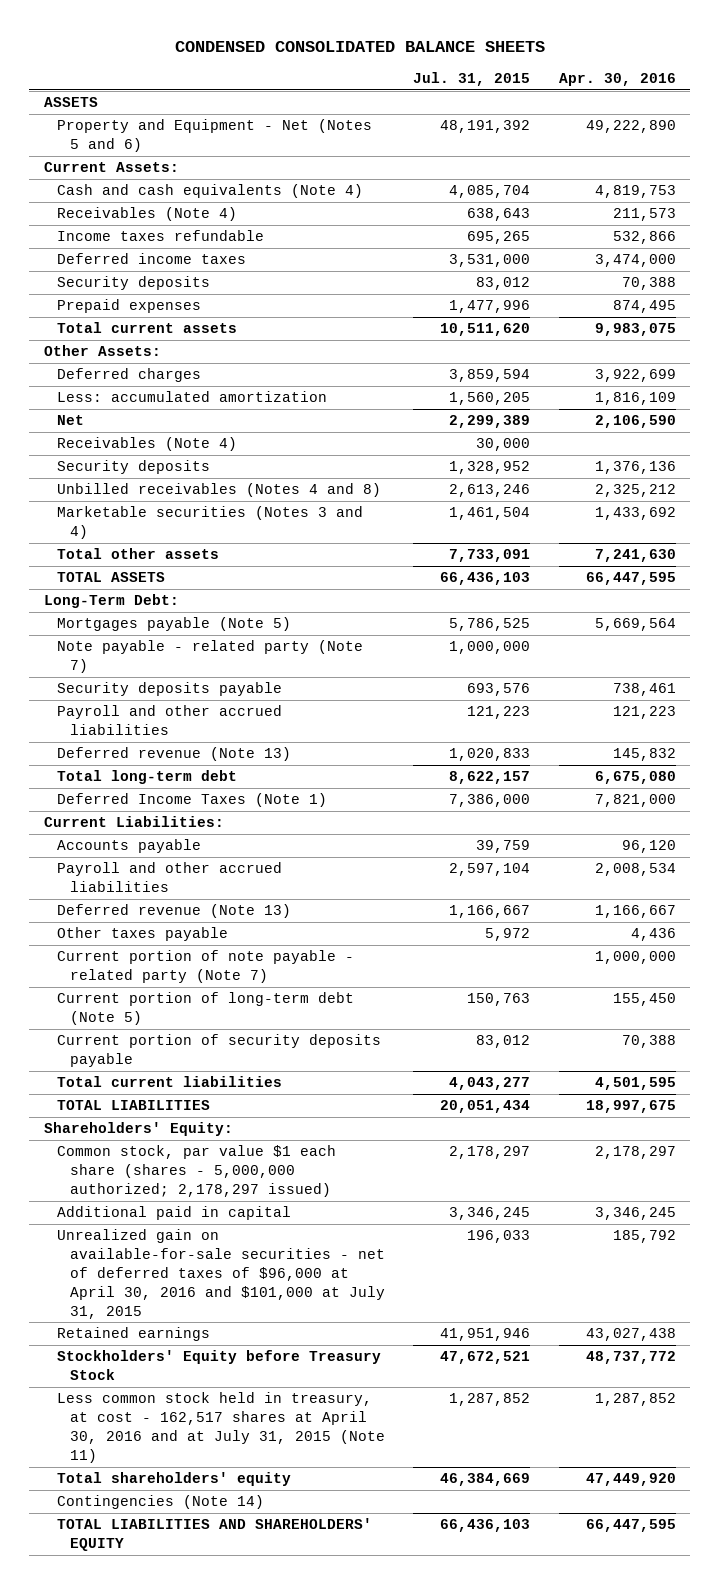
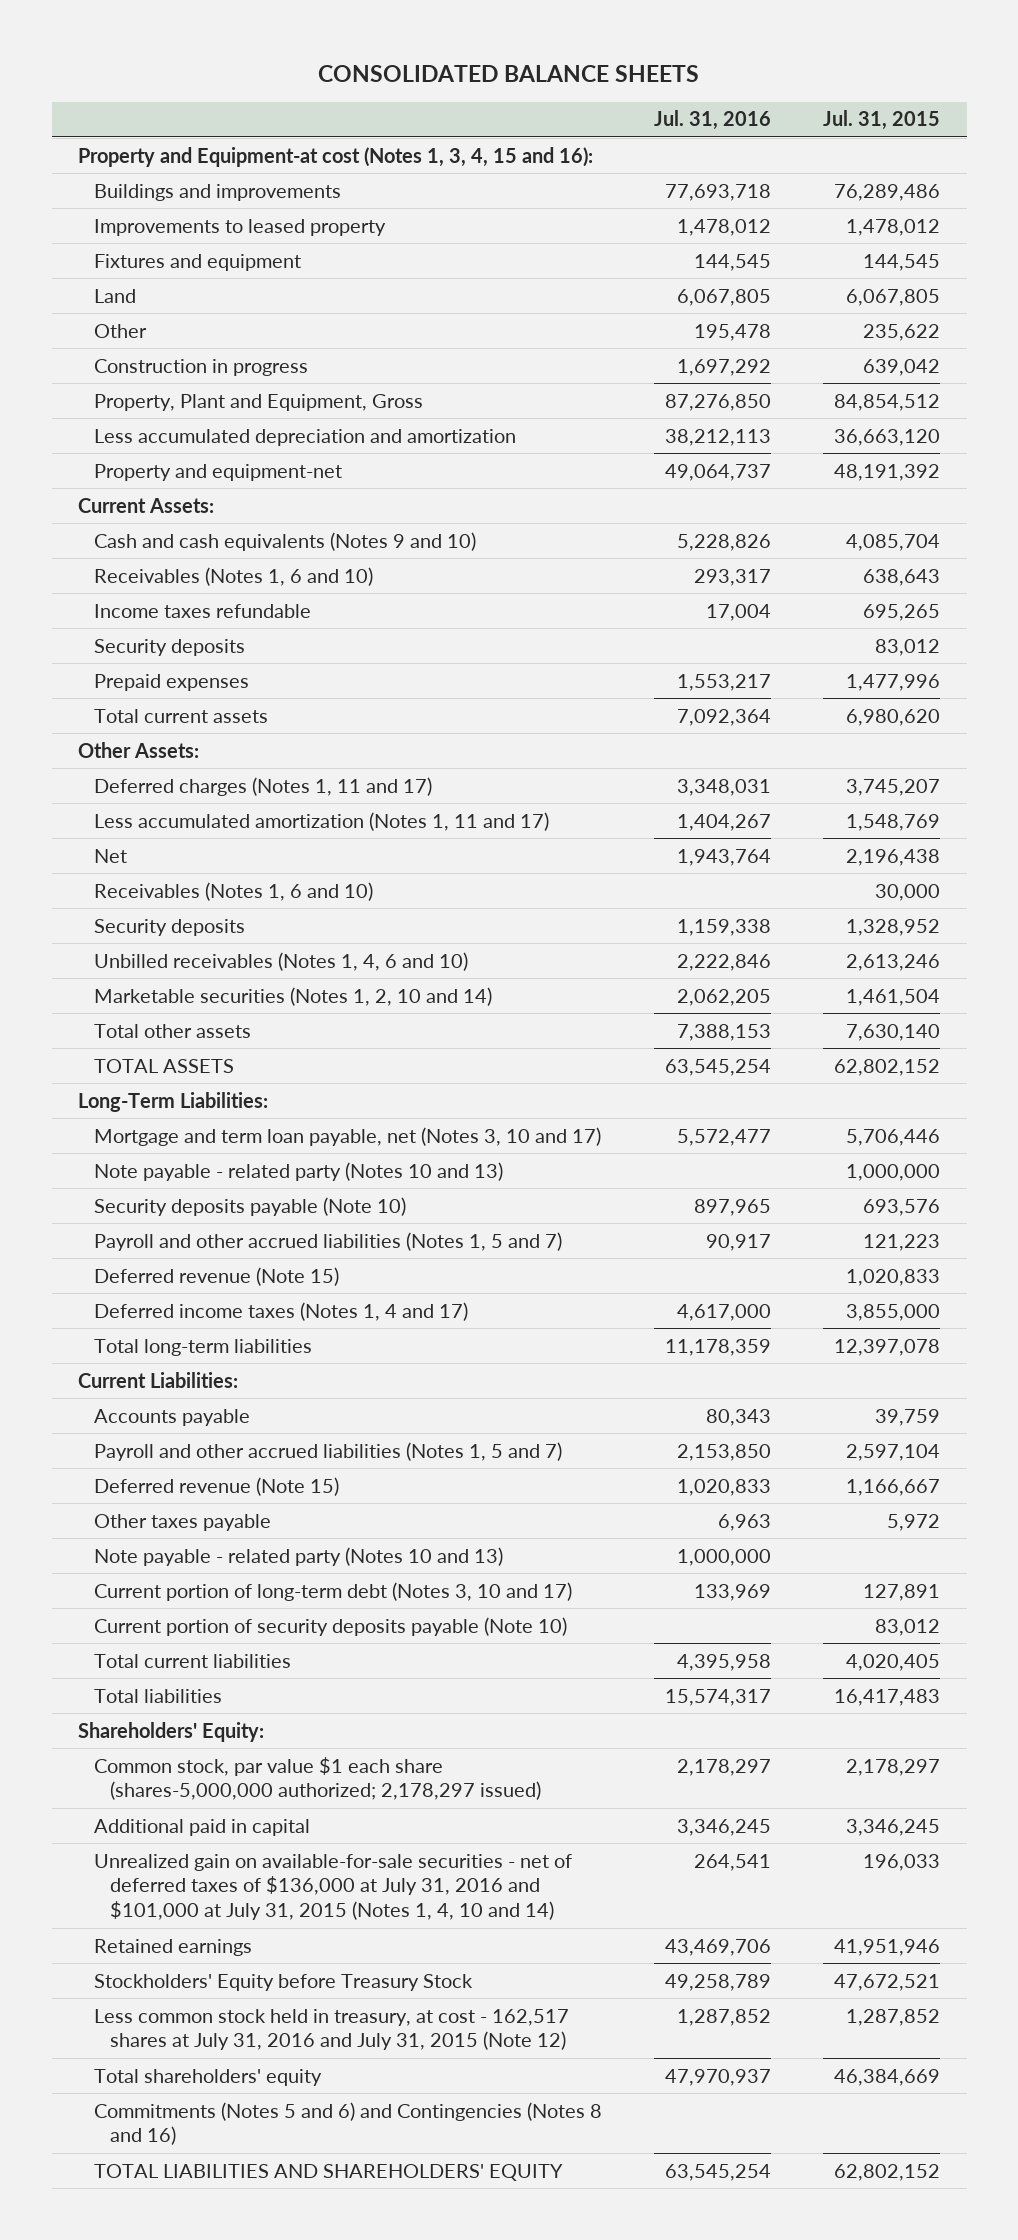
- CONDENSED CONSOLIDATED BALANCE SHEETS
+ CONSOLIDATED BALANCE SHEETS
- | Jul. 31, 2015 | Apr. 30, 2016
+ | Jul. 31, 2016 | Jul. 31, 2015
- ASSETS
- Property and Equipment - Net (Notes 5 and 6) | 48,191,392 | 49,222,890
+ Property and Equipment-at cost (Notes 1, 3, 4, 15 and 16):
+ Buildings and improvements | 77,693,718 | 76,289,486
+ Improvements to leased property | 1,478,012 | 1,478,012
+ Fixtures and equipment | 144,545 | 144,545
+ Land | 6,067,805 | 6,067,805
+ Other | 195,478 | 235,622
+ Construction in progress | 1,697,292 | 639,042
+ Property, Plant and Equipment, Gross | 87,276,850 | 84,854,512
+ Less accumulated depreciation and amortization | 38,212,113 | 36,663,120
+ Property and equipment-net | 49,064,737 | 48,191,392
- Cash and cash equivalents (Note 4) | 4,085,704 | 4,819,753
- Receivables (Note 4) | 638,643 | 211,573
+ Cash and cash equivalents (Notes 9 and 10) | 5,228,826 | 4,085,704
+ Receivables (Notes 1, 6 and 10) | 293,317 | 638,643
- Deferred income taxes | 3,531,000 | 3,474,000
- Total current assets | 10,511,620 | 9,983,075
+ Total current assets | 7,092,364 | 6,980,620
- Deferred charges | 3,859,594 | 3,922,699
- Less: accumulated amortization | 1,560,205 | 1,816,109
- Net | 2,299,389 | 2,106,590
- Receivables (Note 4) | 30,000 |
+ Deferred charges (Notes 1, 11 and 17) | 3,348,031 | 3,745,207
+ Less accumulated amortization (Notes 1, 11 and 17) | 1,404,267 | 1,548,769
+ Net | 1,943,764 | 2,196,438
+ Receivables (Notes 1, 6 and 10) | | 30,000
- Unbilled receivables (Notes 4 and 8) | 2,613,246 | 2,325,212
- Marketable securities (Notes 3 and 4) | 1,461,504 | 1,433,692
- Total other assets | 7,733,091 | 7,241,630
- TOTAL ASSETS | 66,436,103 | 66,447,595
- Long-Term Debt:
- Mortgages payable (Note 5) | 5,786,525 | 5,669,564
- Note payable - related party (Note 7) | 1,000,000 |
- Security deposits payable | 693,576 | 738,461
- Payroll and other accrued liabilities | 121,223 | 121,223
- Deferred revenue (Note 13) | 1,020,833 | 145,832
- Total long-term debt | 8,622,157 | 6,675,080
- Deferred Income Taxes (Note 1) | 7,386,000 | 7,821,000
+ Unbilled receivables (Notes 1, 4, 6 and 10) | 2,222,846 | 2,613,246
+ Marketable securities (Notes 1, 2, 10 and 14) | 2,062,205 | 1,461,504
+ Total other assets | 7,388,153 | 7,630,140
+ TOTAL ASSETS | 63,545,254 | 62,802,152
+ Long-Term Liabilities:
+ Mortgage and term loan payable, net (Notes 3, 10 and 17) | 5,572,477 | 5,706,446
+ Note payable - related party (Notes 10 and 13) | | 1,000,000
+ Security deposits payable (Note 10) | 897,965 | 693,576
+ Payroll and other accrued liabilities (Notes 1, 5 and 7) | 90,917 | 121,223
+ Deferred revenue (Note 15) | | 1,020,833
+ Deferred income taxes (Notes 1, 4 and 17) | 4,617,000 | 3,855,000
+ Total long-term liabilities | 11,178,359 | 12,397,078
- Payroll and other accrued liabilities | 2,597,104 | 2,008,534
- Deferred revenue (Note 13) | 1,166,667 | 1,166,667
+ Payroll and other accrued liabilities (Notes 1, 5 and 7) | 2,153,850 | 2,597,104
+ Deferred revenue (Note 15) | 1,020,833 | 1,166,667
- Current portion of note payable - related party (Note 7) | | 1,000,000
- Current portion of long-term debt (Note 5) | 150,763 | 155,450
- Current portion of security deposits payable | 83,012 | 70,388
- Total current liabilities | 4,043,277 | 4,501,595
- TOTAL LIABILITIES | 20,051,434 | 18,997,675
+ Note payable - related party (Notes 10 and 13) | 1,000,000 |
+ Current portion of long-term debt (Notes 3, 10 and 17) | 133,969 | 127,891
+ Current portion of security deposits payable (Note 10) | | 83,012
+ Total current liabilities | 4,395,958 | 4,020,405
+ Total liabilities | 15,574,317 | 16,417,483
- Common stock, par value $1 each share (shares - 5,000,000 authorized; 2,178,297 issued) | 2,178,297 | 2,178,297
+ Common stock, par value $1 each share (shares-5,000,000 authorized; 2,178,297 issued) | 2,178,297 | 2,178,297
- Unrealized gain on available-for-sale securities - net of deferred taxes of $96,000 at April 30, 2016 and $101,000 at July 31, 2015 | 196,033 | 185,792
+ Unrealized gain on available-for-sale securities - net of deferred taxes of $136,000 at July 31, 2016 and $101,000 at July 31, 2015 (Notes 1, 4, 10 and 14) | 264,541 | 196,033
- Less common stock held in treasury, at cost - 162,517 shares at April 30, 2016 and at July 31, 2015 (Note 11) | 1,287,852 | 1,287,852
+ Less common stock held in treasury, at cost - 162,517 shares at July 31, 2016 and July 31, 2015 (Note 12) | 1,287,852 | 1,287,852
- Contingencies (Note 14)
- TOTAL LIABILITIES AND SHAREHOLDERS' EQUITY | 66,436,103 | 66,447,595
+ Commitments (Notes 5 and 6) and Contingencies (Notes 8 and 16)
+ TOTAL LIABILITIES AND SHAREHOLDERS' EQUITY | 63,545,254 | 62,802,152

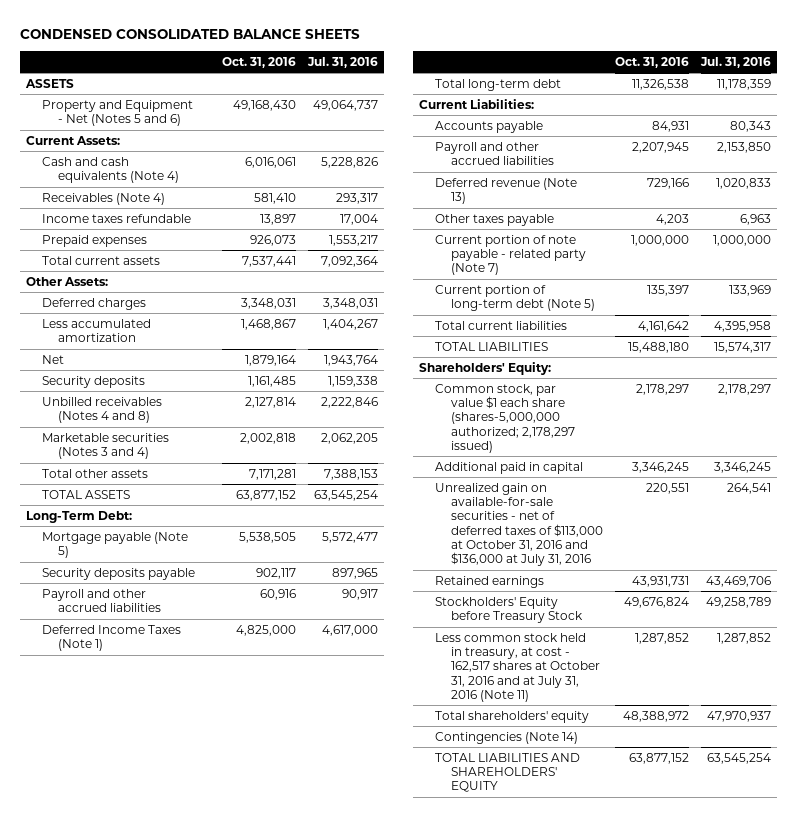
- CONSOLIDATED BALANCE SHEETS
+ CONDENSED CONSOLIDATED BALANCE SHEETS
- | Jul. 31, 2016 | Jul. 31, 2015
+ | Oct. 31, 2016 | Jul. 31, 2016
- Property and Equipment-at cost (Notes 1, 3, 4, 15 and 16):
- Buildings and improvements | 77,693,718 | 76,289,486
- Improvements to leased property | 1,478,012 | 1,478,012
- Fixtures and equipment | 144,545 | 144,545
- Land | 6,067,805 | 6,067,805
- Other | 195,478 | 235,622
- Construction in progress | 1,697,292 | 639,042
- Property, Plant and Equipment, Gross | 87,276,850 | 84,854,512
- Less accumulated depreciation and amortization | 38,212,113 | 36,663,120
- Property and equipment-net | 49,064,737 | 48,191,392
+ ASSETS
+ Property and Equipment - Net (Notes 5 and 6) | 49,168,430 | 49,064,737
- Cash and cash equivalents (Notes 9 and 10) | 5,228,826 | 4,085,704
- Receivables (Notes 1, 6 and 10) | 293,317 | 638,643
+ Cash and cash equivalents (Note 4) | 6,016,061 | 5,228,826
+ Receivables (Note 4) | 581,410 | 293,317
- Security deposits | | 83,012
- Deferred charges (Notes 1, 11 and 17) | 3,348,031 | 3,745,207
- Less accumulated amortization (Notes 1, 11 and 17) | 1,404,267 | 1,548,769
+ Deferred charges | 3,348,031 | 3,348,031
+ Less accumulated amortization | 1,468,867 | 1,404,267
- Receivables (Notes 1, 6 and 10) | | 30,000
- Unbilled receivables (Notes 1, 4, 6 and 10) | 2,222,846 | 2,613,246
- Marketable securities (Notes 1, 2, 10 and 14) | 2,062,205 | 1,461,504
+ Unbilled receivables (Notes 4 and 8) | 2,127,814 | 2,222,846
+ Marketable securities (Notes 3 and 4) | 2,002,818 | 2,062,205
- Long-Term Liabilities:
- Mortgage and term loan payable, net (Notes 3, 10 and 17) | 5,572,477 | 5,706,446
- Note payable - related party (Notes 10 and 13) | | 1,000,000
- Security deposits payable (Note 10) | 897,965 | 693,576
- Payroll and other accrued liabilities (Notes 1, 5 and 7) | 90,917 | 121,223
- Deferred revenue (Note 15) | | 1,020,833
- Deferred income taxes (Notes 1, 4 and 17) | 4,617,000 | 3,855,000
- Total long-term liabilities | 11,178,359 | 12,397,078
+ Long-Term Debt:
+ Mortgage payable (Note 5) | 5,538,505 | 5,572,477
+ Security deposits payable | 902,117 | 897,965
+ Payroll and other accrued liabilities | 60,916 | 90,917
+ Deferred Income Taxes (Note 1) | 4,825,000 | 4,617,000
+ Total long-term debt | 11,326,538 | 11,178,359
- Payroll and other accrued liabilities (Notes 1, 5 and 7) | 2,153,850 | 2,597,104
- Deferred revenue (Note 15) | 1,020,833 | 1,166,667
+ Payroll and other accrued liabilities | 2,207,945 | 2,153,850
+ Deferred revenue (Note 13) | 729,166 | 1,020,833
- Note payable - related party (Notes 10 and 13) | 1,000,000 |
- Current portion of long-term debt (Notes 3, 10 and 17) | 133,969 | 127,891
- Current portion of security deposits payable (Note 10) | | 83,012
+ Current portion of note payable - related party (Note 7) | 1,000,000 | 1,000,000
+ Current portion of long-term debt (Note 5) | 135,397 | 133,969
- Total liabilities | 15,574,317 | 16,417,483
+ TOTAL LIABILITIES | 15,488,180 | 15,574,317
- Unrealized gain on available-for-sale securities - net of deferred taxes of $136,000 at July 31, 2016 and $101,000 at July 31, 2015 (Notes 1, 4, 10 and 14) | 264,541 | 196,033
+ Unrealized gain on available-for-sale securities - net of deferred taxes of $113,000 at October 31, 2016 and $136,000 at July 31, 2016 | 220,551 | 264,541
- Less common stock held in treasury, at cost - 162,517 shares at July 31, 2016 and July 31, 2015 (Note 12) | 1,287,852 | 1,287,852
+ Less common stock held in treasury, at cost - 162,517 shares at October 31, 2016 and at July 31, 2016 (Note 11) | 1,287,852 | 1,287,852
- Commitments (Notes 5 and 6) and Contingencies (Notes 8 and 16)
+ Contingencies (Note 14)

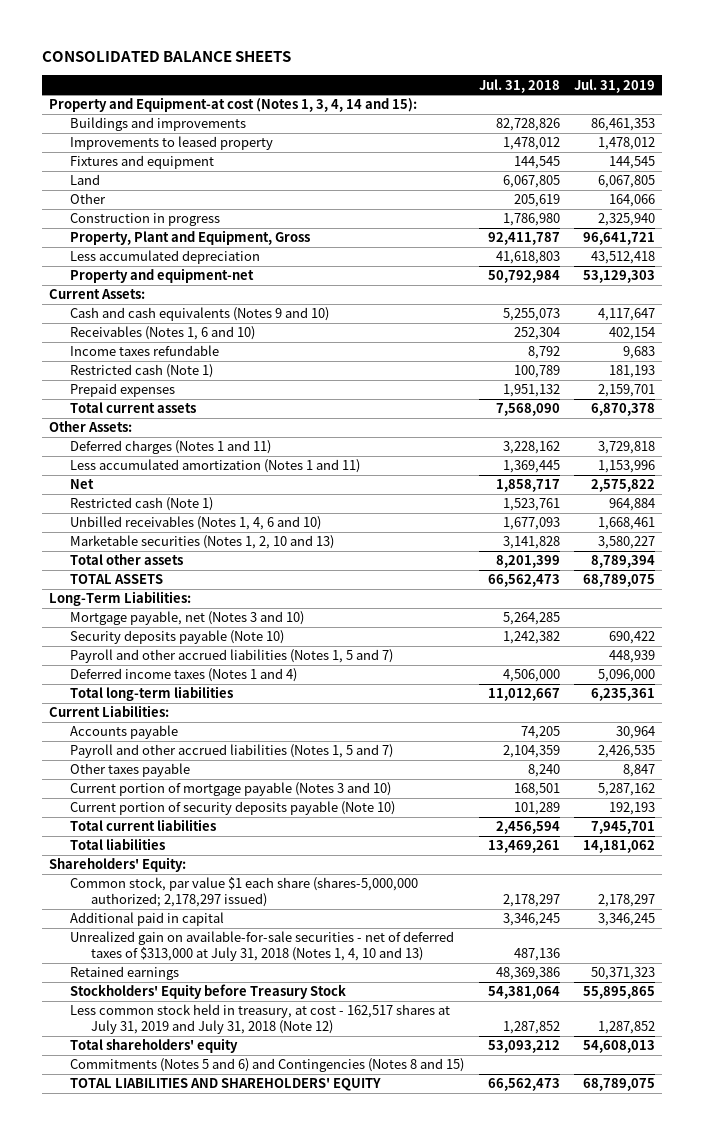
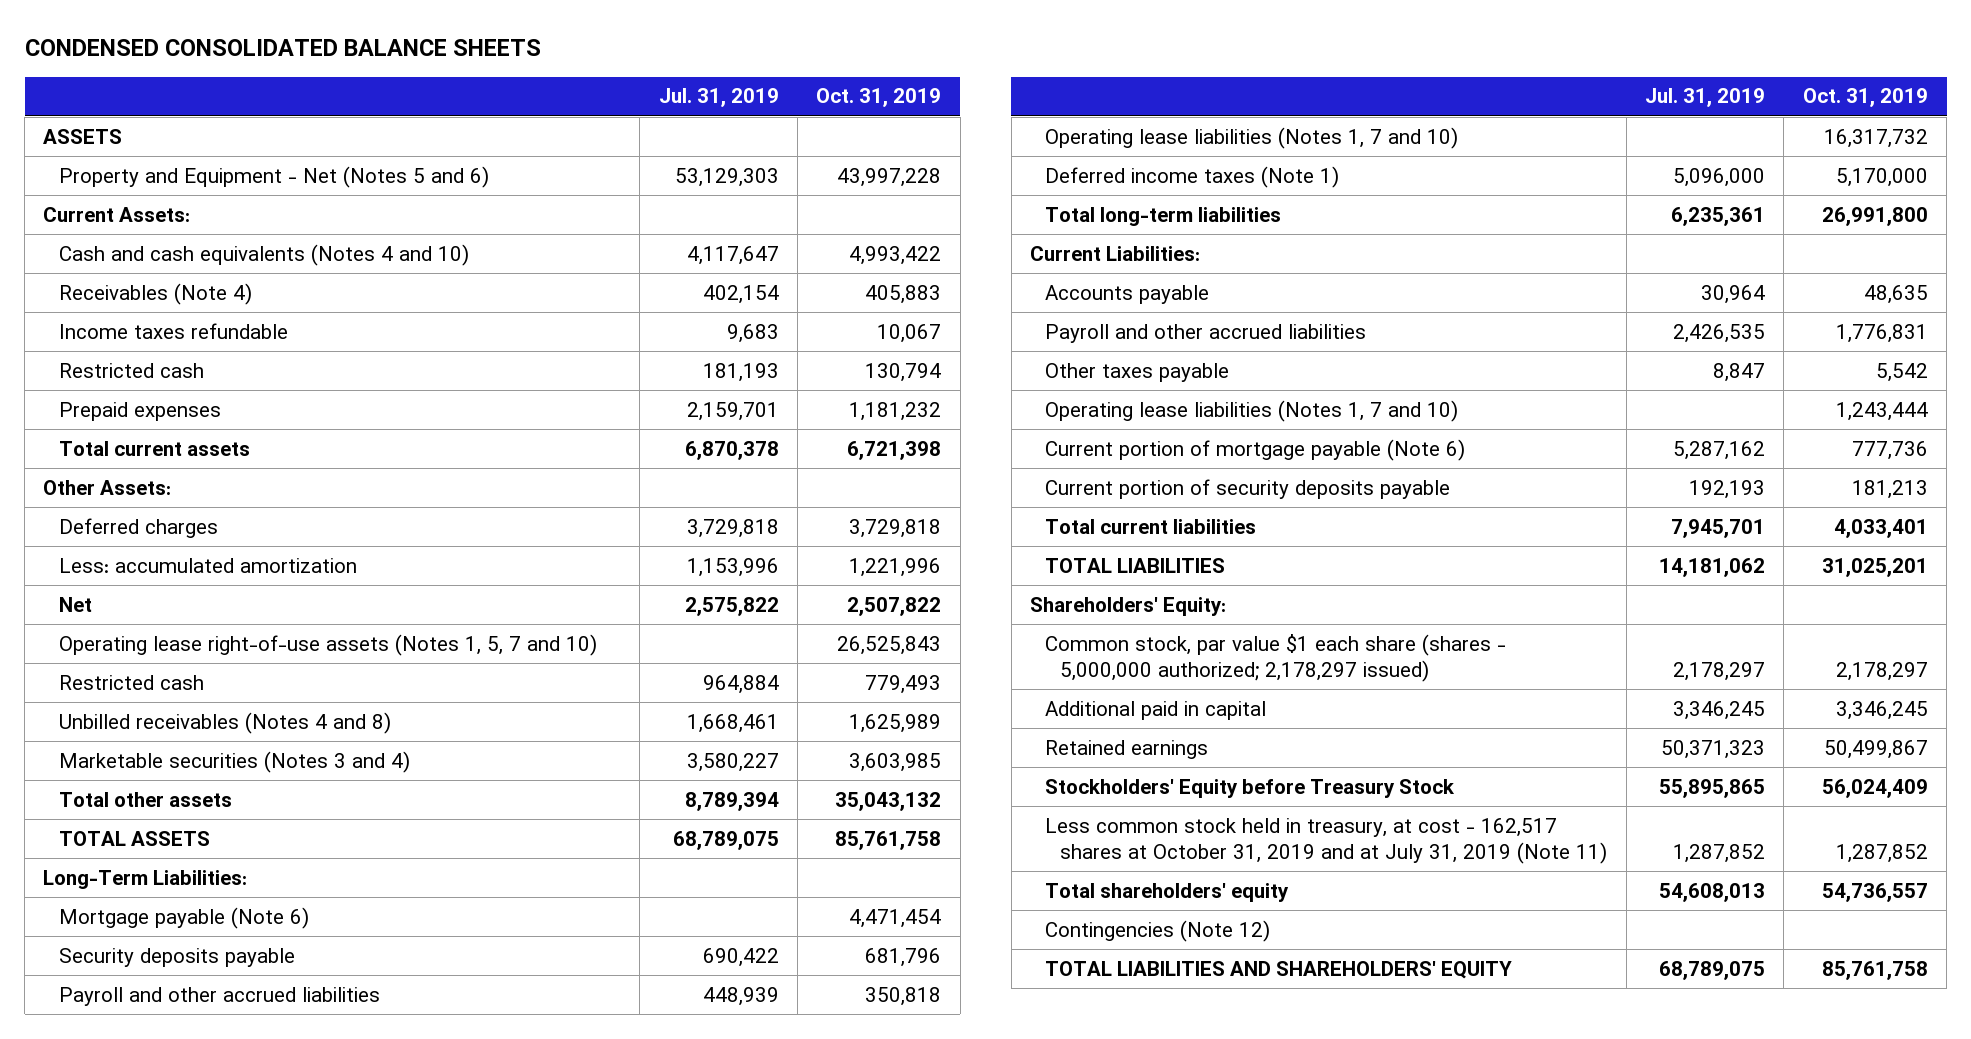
- CONSOLIDATED BALANCE SHEETS
+ CONDENSED CONSOLIDATED BALANCE SHEETS
- | Jul. 31, 2018 | Jul. 31, 2019
+ | Jul. 31, 2019 | Oct. 31, 2019
- Property and Equipment-at cost (Notes 1, 3, 4, 14 and 15):
- Buildings and improvements | 82,728,826 | 86,461,353
- Improvements to leased property | 1,478,012 | 1,478,012
- Fixtures and equipment | 144,545 | 144,545
- Land | 6,067,805 | 6,067,805
- Other | 205,619 | 164,066
- Construction in progress | 1,786,980 | 2,325,940
- Property, Plant and Equipment, Gross | 92,411,787 | 96,641,721
- Less accumulated depreciation | 41,618,803 | 43,512,418
- Property and equipment-net | 50,792,984 | 53,129,303
+ ASSETS
+ Property and Equipment - Net (Notes 5 and 6) | 53,129,303 | 43,997,228
- Cash and cash equivalents (Notes 9 and 10) | 5,255,073 | 4,117,647
- Receivables (Notes 1, 6 and 10) | 252,304 | 402,154
+ Cash and cash equivalents (Notes 4 and 10) | 4,117,647 | 4,993,422
+ Receivables (Note 4) | 402,154 | 405,883
- Restricted cash (Note 1) | 100,789 | 181,193
+ Restricted cash | 181,193 | 130,794
- Deferred charges (Notes 1 and 11) | 3,228,162 | 3,729,818
- Less accumulated amortization (Notes 1 and 11) | 1,369,445 | 1,153,996
+ Deferred charges | 3,729,818 | 3,729,818
+ Less: accumulated amortization | 1,153,996 | 1,221,996
- Restricted cash (Note 1) | 1,523,761 | 964,884
- Unbilled receivables (Notes 1, 4, 6 and 10) | 1,677,093 | 1,668,461
- Marketable securities (Notes 1, 2, 10 and 13) | 3,141,828 | 3,580,227
+ Operating lease right-of-use assets (Notes 1, 5, 7 and 10) | | 26,525,843
+ Restricted cash | 964,884 | 779,493
+ Unbilled receivables (Notes 4 and 8) | 1,668,461 | 1,625,989
+ Marketable securities (Notes 3 and 4) | 3,580,227 | 3,603,985
- Mortgage payable, net (Notes 3 and 10) | 5,264,285 |
- Security deposits payable (Note 10) | 1,242,382 | 690,422
- Payroll and other accrued liabilities (Notes 1, 5 and 7) | | 448,939
- Deferred income taxes (Notes 1 and 4) | 4,506,000 | 5,096,000
+ Mortgage payable (Note 6) | | 4,471,454
+ Security deposits payable | 690,422 | 681,796
+ Payroll and other accrued liabilities | 448,939 | 350,818
+ Operating lease liabilities (Notes 1, 7 and 10) | | 16,317,732
+ Deferred income taxes (Note 1) | 5,096,000 | 5,170,000
- Payroll and other accrued liabilities (Notes 1, 5 and 7) | 2,104,359 | 2,426,535
+ Payroll and other accrued liabilities | 2,426,535 | 1,776,831
- Current portion of mortgage payable (Notes 3 and 10) | 168,501 | 5,287,162
- Current portion of security deposits payable (Note 10) | 101,289 | 192,193
+ Operating lease liabilities (Notes 1, 7 and 10) | | 1,243,444
+ Current portion of mortgage payable (Note 6) | 5,287,162 | 777,736
+ Current portion of security deposits payable | 192,193 | 181,213
- Total liabilities | 13,469,261 | 14,181,062
+ TOTAL LIABILITIES | 14,181,062 | 31,025,201
- Common stock, par value $1 each share (shares-5,000,000 authorized; 2,178,297 issued) | 2,178,297 | 2,178,297
+ Common stock, par value $1 each share (shares - 5,000,000 authorized; 2,178,297 issued) | 2,178,297 | 2,178,297
- Unrealized gain on available-for-sale securities - net of deferred taxes of $313,000 at July 31, 2018 (Notes 1, 4, 10 and 13) | 487,136 |
- Less common stock held in treasury, at cost - 162,517 shares at July 31, 2019 and July 31, 2018 (Note 12) | 1,287,852 | 1,287,852
+ Less common stock held in treasury, at cost - 162,517 shares at October 31, 2019 and at July 31, 2019 (Note 11) | 1,287,852 | 1,287,852
- Commitments (Notes 5 and 6) and Contingencies (Notes 8 and 15)
+ Contingencies (Note 12)

